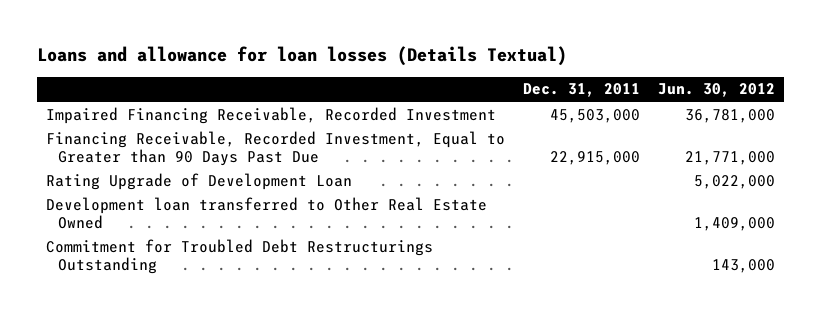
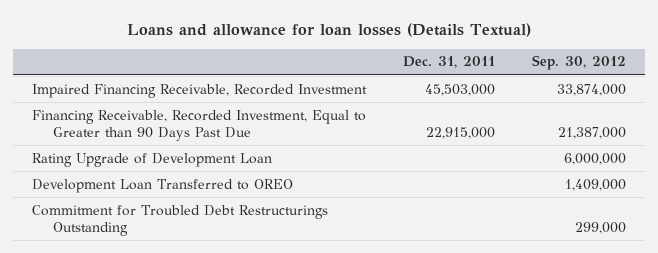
- | Dec. 31, 2011 | Jun. 30, 2012
+ | Dec. 31, 2011 | Sep. 30, 2012
- Development loan transferred to Other Real Estate Owned | | 1,409,000
+ Development Loan Transferred to OREO | | 1,409,000

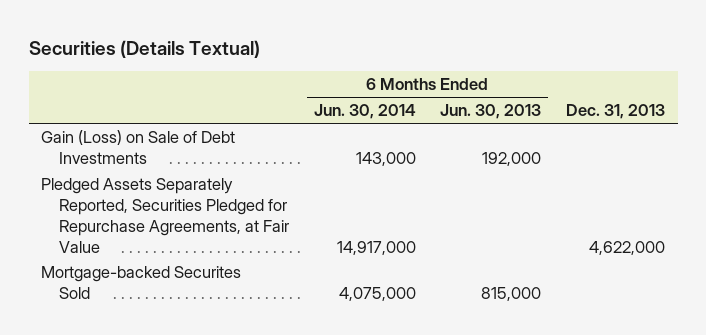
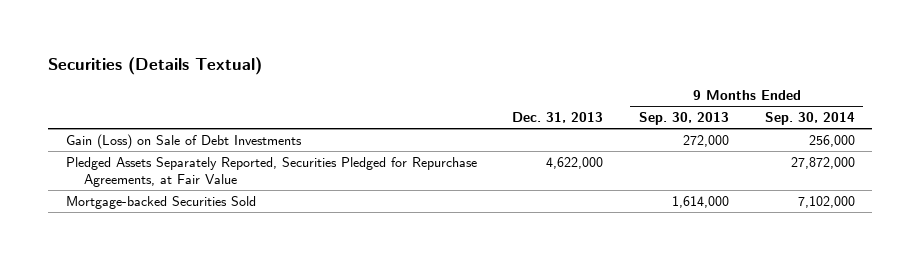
- | 6 Months Ended Jun. 30, 2014 | 6 Months Ended Jun. 30, 2013 | Dec. 31, 2013
+ | Dec. 31, 2013 | 9 Months Ended Sep. 30, 2013 | 9 Months Ended Sep. 30, 2014
- Mortgage-backed Securites Sold | 4,075,000 | 815,000 |
+ Mortgage-backed Securities Sold | | 1,614,000 | 7,102,000

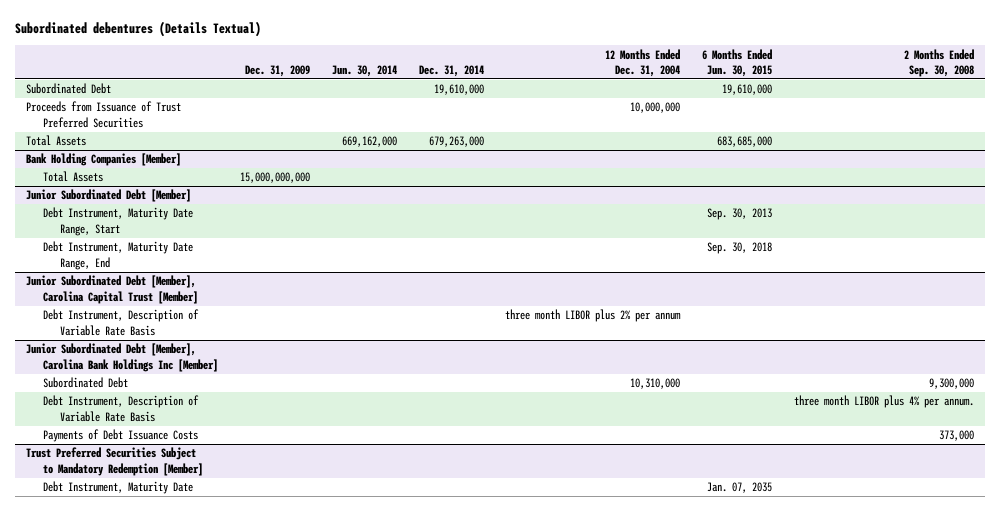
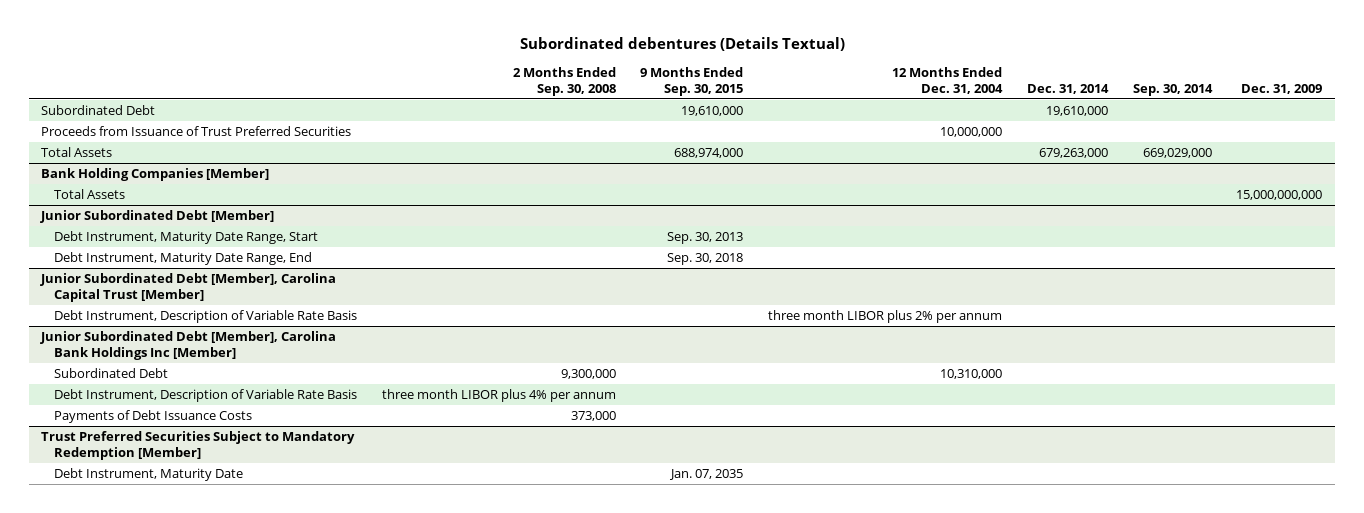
- | Dec. 31, 2009 | Jun. 30, 2014 | Dec. 31, 2014 | 12 Months Ended Dec. 31, 2004 | 6 Months Ended Jun. 30, 2015 | 2 Months Ended Sep. 30, 2008
+ | 2 Months Ended Sep. 30, 2008 | 9 Months Ended Sep. 30, 2015 | 12 Months Ended Dec. 31, 2004 | Dec. 31, 2014 | Sep. 30, 2014 | Dec. 31, 2009
@ Junior Subordinated Debt [Member], Carolina Bank Holdings Inc [Member]
- Debt Instrument, Description of Variable Rate Basis | | | | | | three month LIBOR plus 4% per annum.
+ Debt Instrument, Description of Variable Rate Basis | three month LIBOR plus 4% per annum | | | | |

